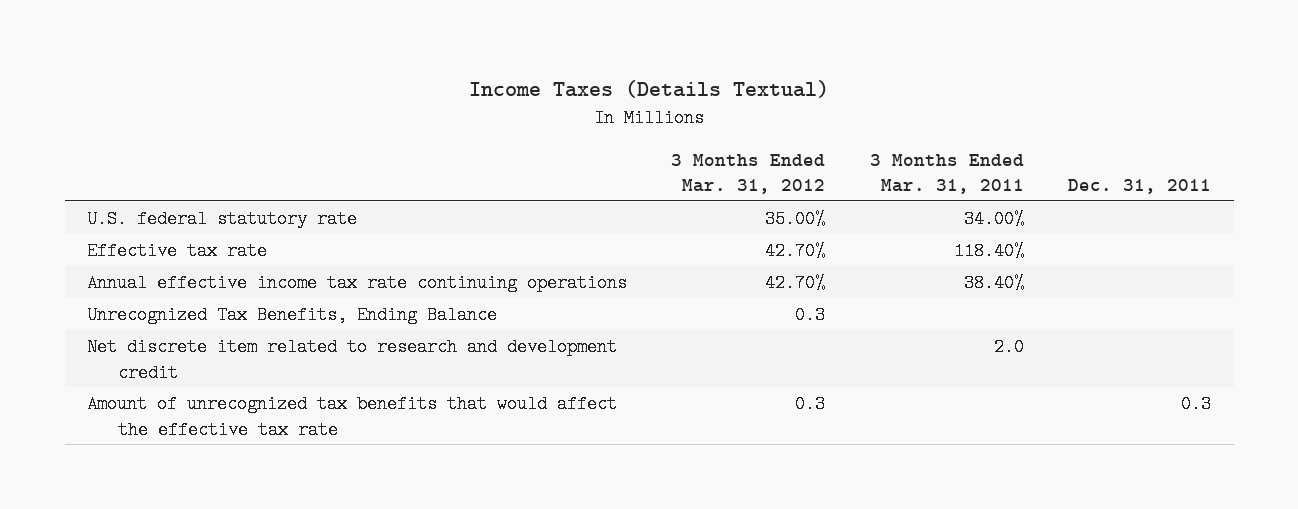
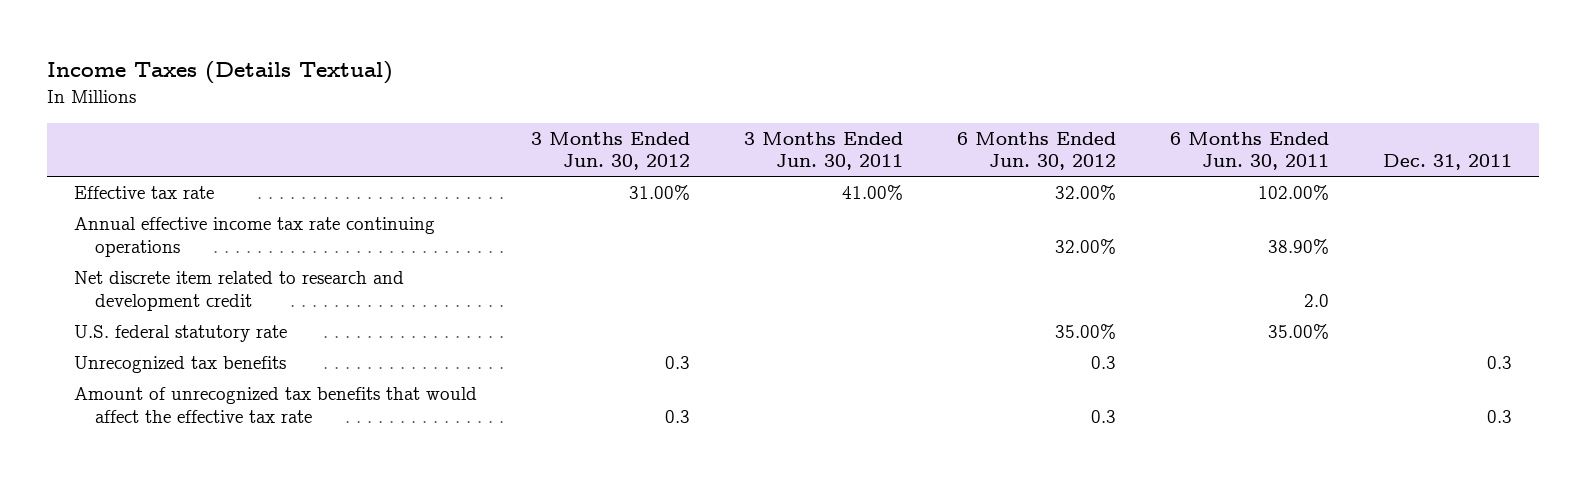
- | 3 Months Ended Mar. 31, 2012 | 3 Months Ended Mar. 31, 2011 | Dec. 31, 2011
+ | 3 Months Ended Jun. 30, 2012 | 3 Months Ended Jun. 30, 2011 | 6 Months Ended Jun. 30, 2012 | 6 Months Ended Jun. 30, 2011 | Dec. 31, 2011
- Unrecognized Tax Benefits, Ending Balance | 0.3 | |
moved down: U.S. federal statutory rate | | | 35.00% | 35.00% |
+ Unrecognized tax benefits | 0.3 | | 0.3 | | 0.3

